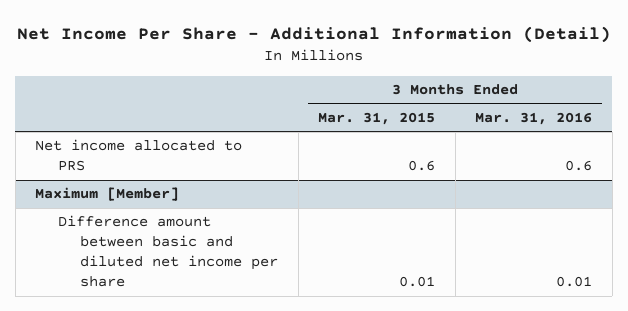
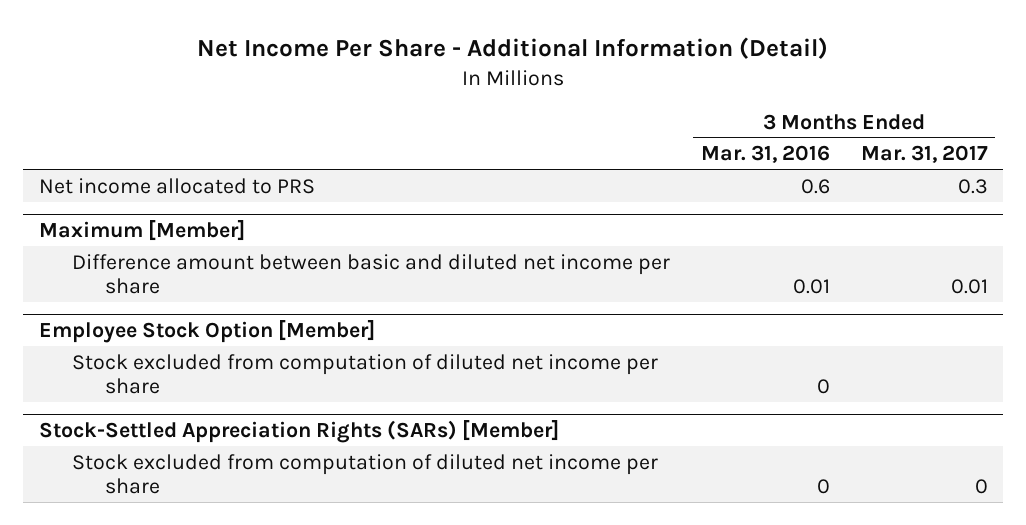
- | 3 Months Ended Mar. 31, 2015 | 3 Months Ended Mar. 31, 2016
+ | 3 Months Ended Mar. 31, 2016 | 3 Months Ended Mar. 31, 2017
+ Employee Stock Option [Member]
+ Stock excluded from computation of diluted net income per share | 0 |
+ Stock-Settled Appreciation Rights (SARs) [Member]
+ Stock excluded from computation of diluted net income per share | 0 | 0

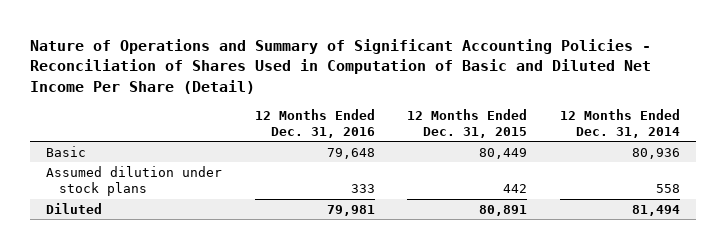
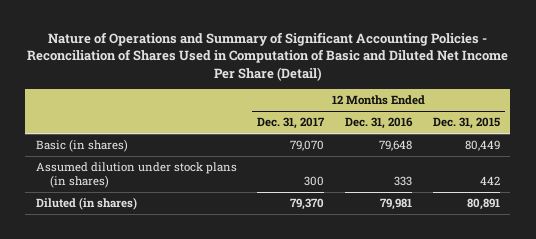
- | 12 Months Ended Dec. 31, 2016 | 12 Months Ended Dec. 31, 2015 | 12 Months Ended Dec. 31, 2014
+ | 12 Months Ended Dec. 31, 2017 | 12 Months Ended Dec. 31, 2016 | 12 Months Ended Dec. 31, 2015
- Basic | 79,648 | 80,449 | 80,936
- Assumed dilution under stock plans | 333 | 442 | 558
- Diluted | 79,981 | 80,891 | 81,494
+ Basic (in shares) | 79,070 | 79,648 | 80,449
+ Assumed dilution under stock plans (in shares) | 300 | 333 | 442
+ Diluted (in shares) | 79,370 | 79,981 | 80,891

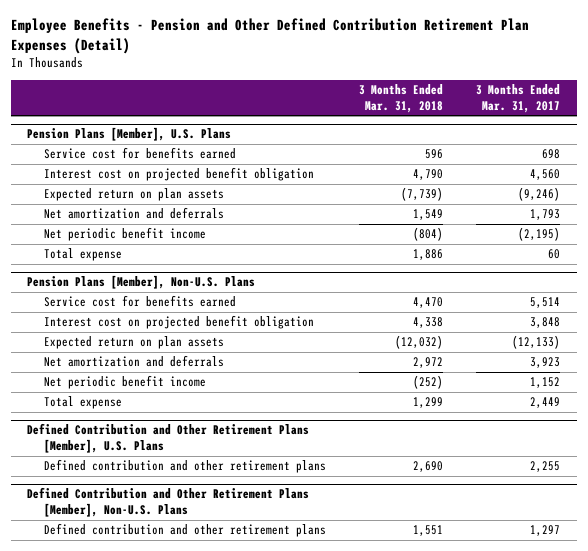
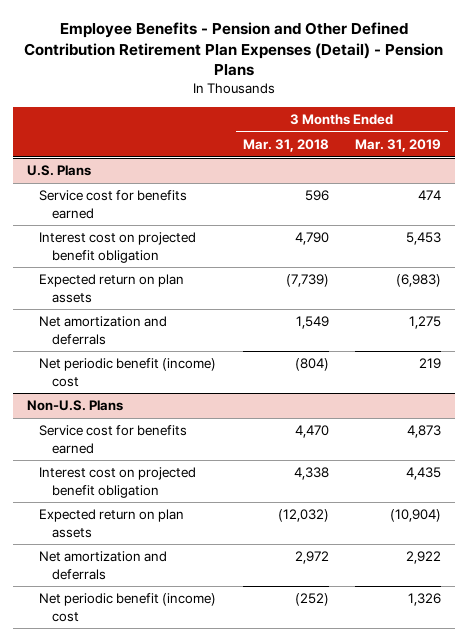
- Employee Benefits - Pension and Other Defined Contribution Retirement Plan Expenses (Detail)
+ Employee Benefits - Pension and Other Defined Contribution Retirement Plan Expenses (Detail) - Pension Plans
- | 3 Months Ended Mar. 31, 2018 | 3 Months Ended Mar. 31, 2017
+ | 3 Months Ended Mar. 31, 2018 | 3 Months Ended Mar. 31, 2019
- Pension Plans [Member], U.S. Plans
+ U.S. Plans
- Net periodic benefit income | (804) | (2,195)
- Total expense | 1,886 | 60
- Pension Plans [Member], Non-U.S. Plans
+ Net periodic benefit (income) cost | (804) | 219
+ Non-U.S. Plans
- Net periodic benefit income | (252) | 1,152
- Total expense | 1,299 | 2,449
- Defined Contribution and Other Retirement Plans [Member], U.S. Plans
- Defined contribution and other retirement plans | 2,690 | 2,255
- Defined Contribution and Other Retirement Plans [Member], Non-U.S. Plans
- Defined contribution and other retirement plans | 1,551 | 1,297
+ Net periodic benefit (income) cost | (252) | 1,326

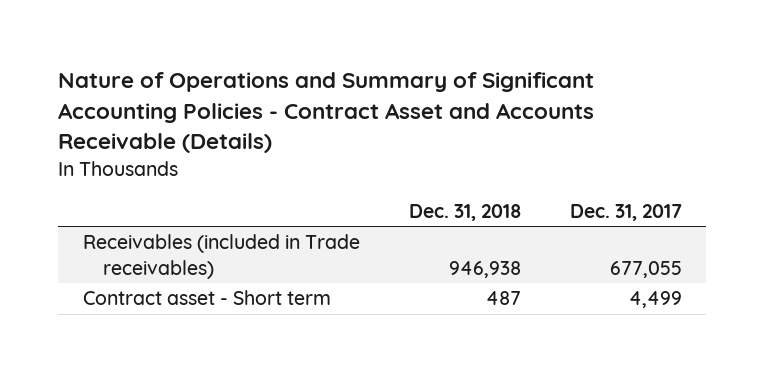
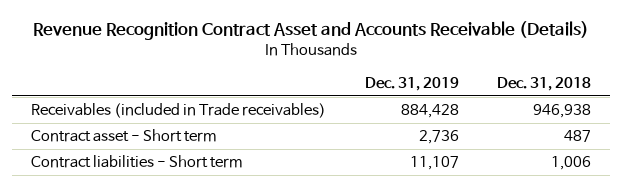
- Nature of Operations and Summary of Significant Accounting Policies - Contract Asset and Accounts Receivable (Details)
+ Revenue Recognition Contract Asset and Accounts Receivable (Details)
- | Dec. 31, 2018 | Dec. 31, 2017
+ | Dec. 31, 2019 | Dec. 31, 2018
+ Contract liabilities - Short term | 11,107 | 1,006

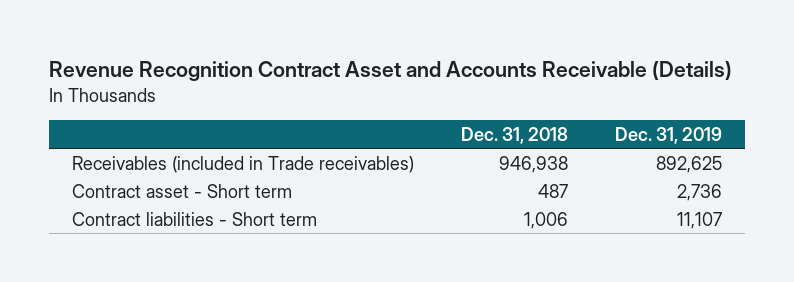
- | Dec. 31, 2019 | Dec. 31, 2018
+ | Dec. 31, 2018 | Dec. 31, 2019
- Receivables (included in Trade receivables) | 884,428 | 946,938
+ Receivables (included in Trade receivables) | 946,938 | 892,625

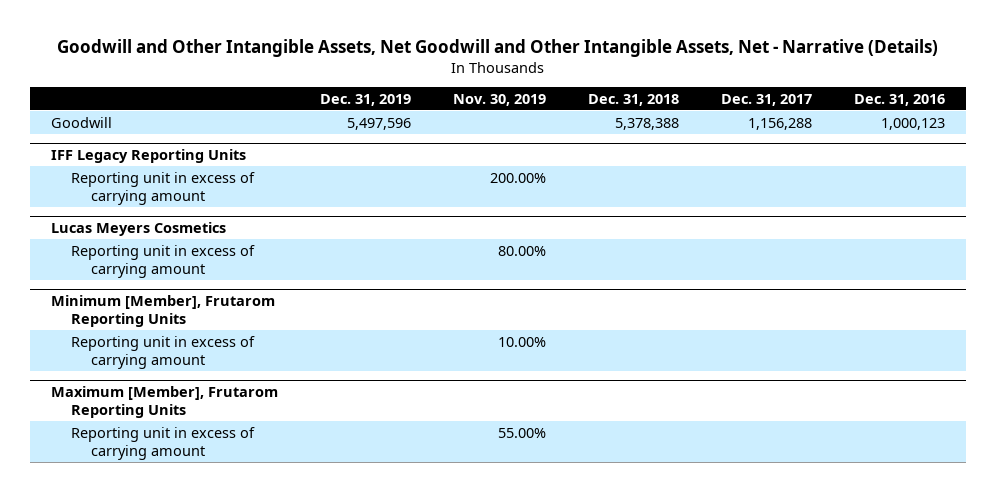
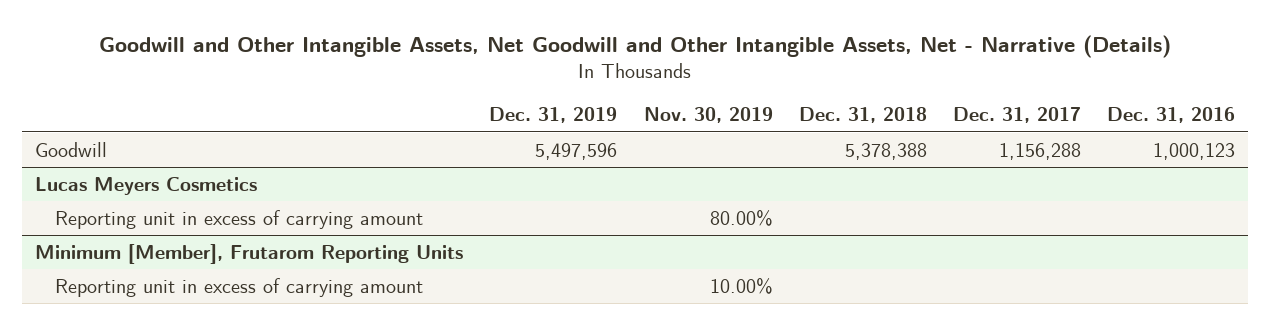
- IFF Legacy Reporting Units
- Reporting unit in excess of carrying amount | | 200.00% | | |
- Maximum [Member], Frutarom Reporting Units
- Reporting unit in excess of carrying amount | | 55.00% | | |

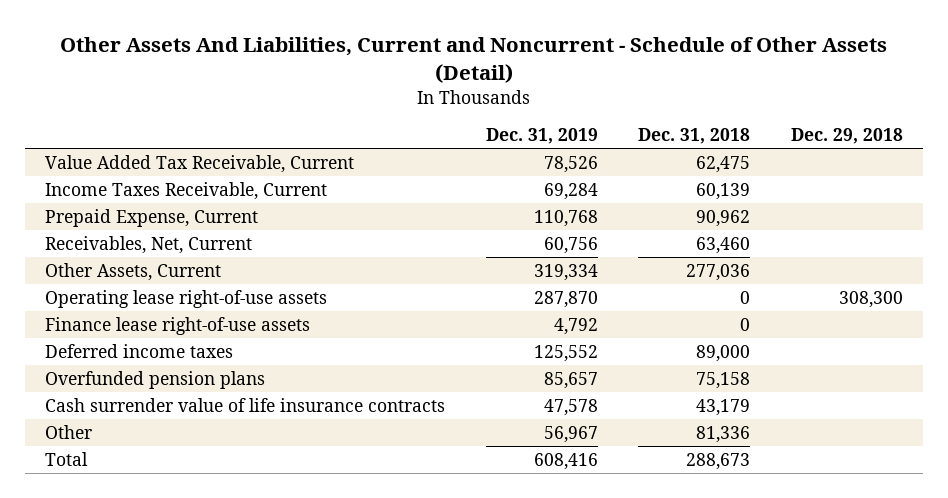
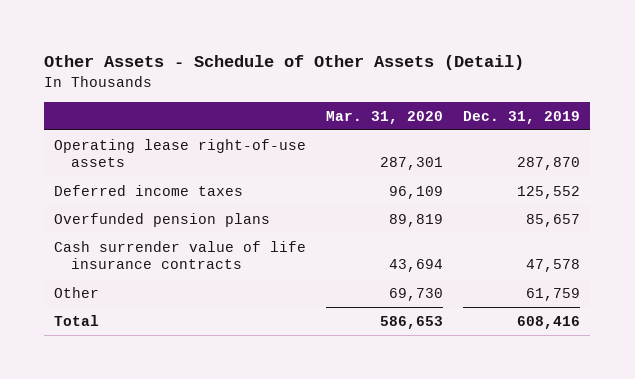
- Other Assets And Liabilities, Current and Noncurrent - Schedule of Other Assets (Detail)
+ Other Assets - Schedule of Other Assets (Detail)
- | Dec. 31, 2019 | Dec. 31, 2018 | Dec. 29, 2018
+ | Mar. 31, 2020 | Dec. 31, 2019
- Value Added Tax Receivable, Current | 78,526 | 62,475 |
- Income Taxes Receivable, Current | 69,284 | 60,139 |
- Prepaid Expense, Current | 110,768 | 90,962 |
- Receivables, Net, Current | 60,756 | 63,460 |
- Other Assets, Current | 319,334 | 277,036 |
- Finance lease right-of-use assets | 4,792 | 0 |
- Other | 56,967 | 81,336 |
+ Other | 69,730 | 61,759

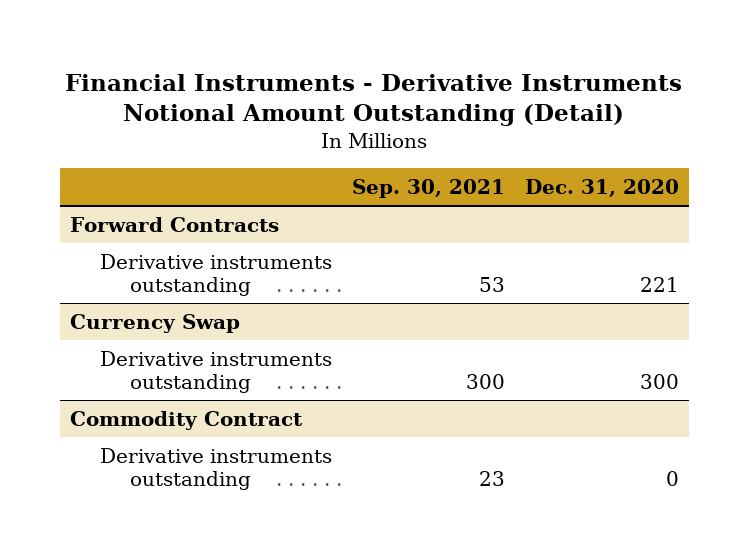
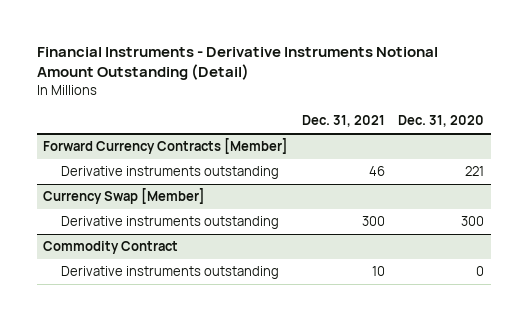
- | Sep. 30, 2021 | Dec. 31, 2020
+ | Dec. 31, 2021 | Dec. 31, 2020
- Forward Contracts
+ Forward Currency Contracts [Member]
- Currency Swap
+ Currency Swap [Member]

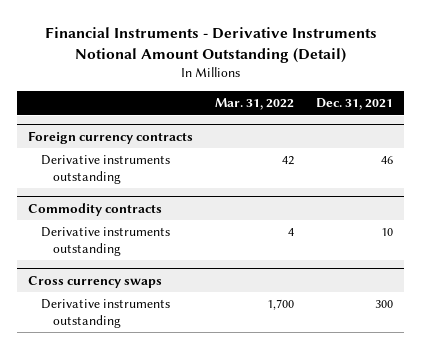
- | Dec. 31, 2021 | Dec. 31, 2020
+ | Mar. 31, 2022 | Dec. 31, 2021
- Forward Currency Contracts [Member]
+ Foreign currency contracts
- Currency Swap [Member]
- Derivative instruments outstanding | 300 | 300
- Commodity Contract
+ Commodity contracts
+ Cross currency swaps
+ Derivative instruments outstanding | 1,700 | 300

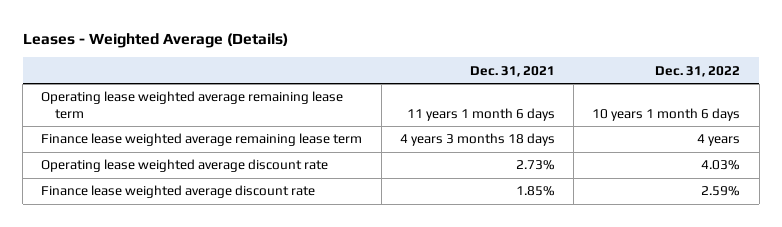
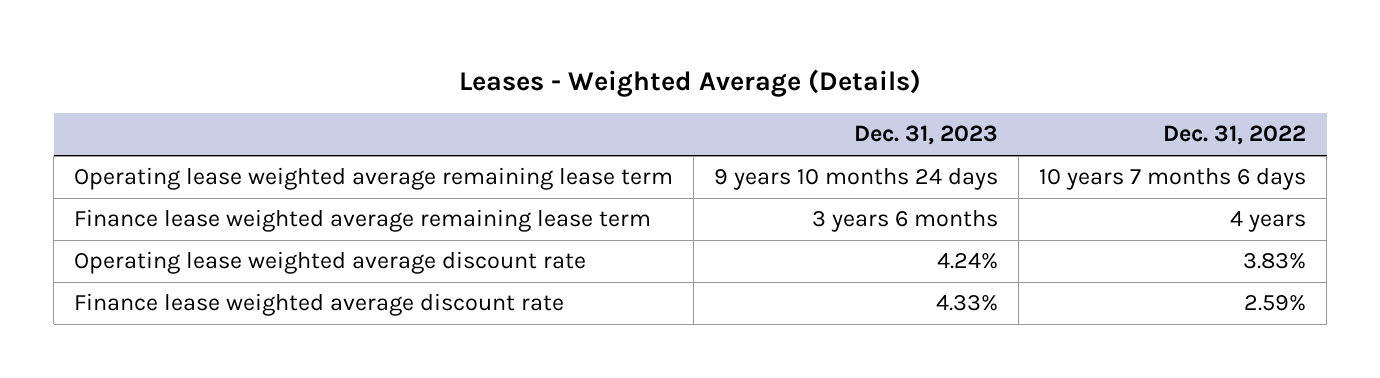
- | Dec. 31, 2021 | Dec. 31, 2022
+ | Dec. 31, 2023 | Dec. 31, 2022
- Operating lease weighted average remaining lease term | 11 years 1 month 6 days | 10 years 1 month 6 days
+ Operating lease weighted average remaining lease term | 9 years 10 months 24 days | 10 years 7 months 6 days
- Operating lease weighted average discount rate | 2.73% | 4.03%
+ Operating lease weighted average discount rate | 4.24% | 3.83%

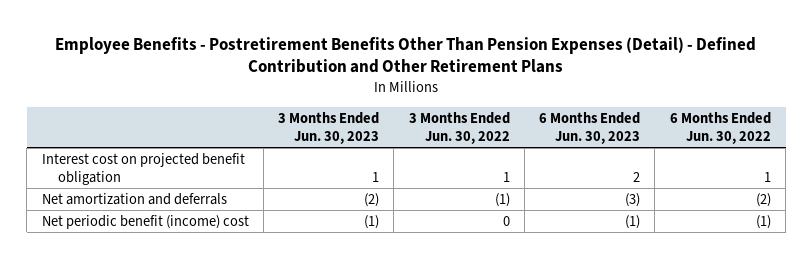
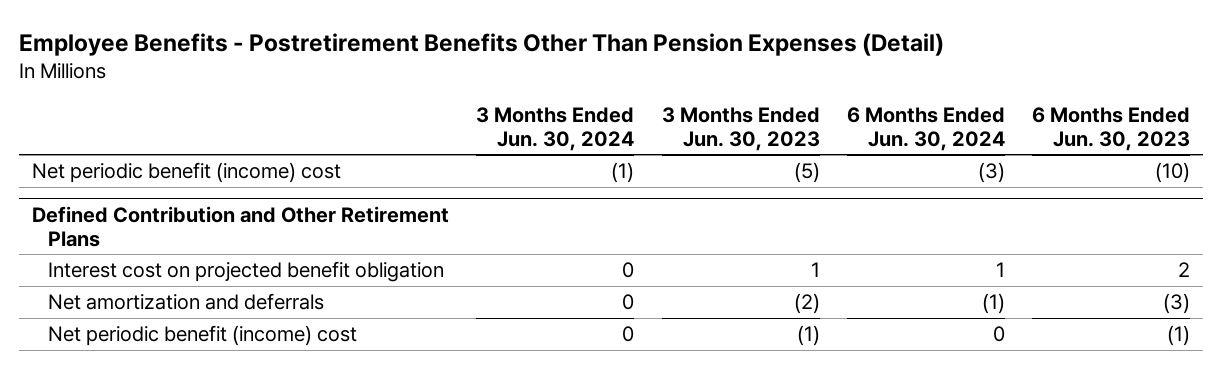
- Employee Benefits - Postretirement Benefits Other Than Pension Expenses (Detail) - Defined Contribution and Other Retirement Plans
+ Employee Benefits - Postretirement Benefits Other Than Pension Expenses (Detail)
- | 3 Months Ended Jun. 30, 2023 | 3 Months Ended Jun. 30, 2022 | 6 Months Ended Jun. 30, 2023 | 6 Months Ended Jun. 30, 2022
+ | 3 Months Ended Jun. 30, 2024 | 3 Months Ended Jun. 30, 2023 | 6 Months Ended Jun. 30, 2024 | 6 Months Ended Jun. 30, 2023
+ Net periodic benefit (income) cost | (1) | (5) | (3) | (10)
+ Defined Contribution and Other Retirement Plans

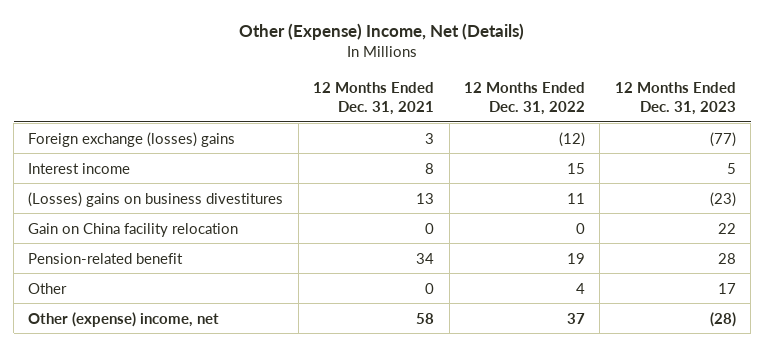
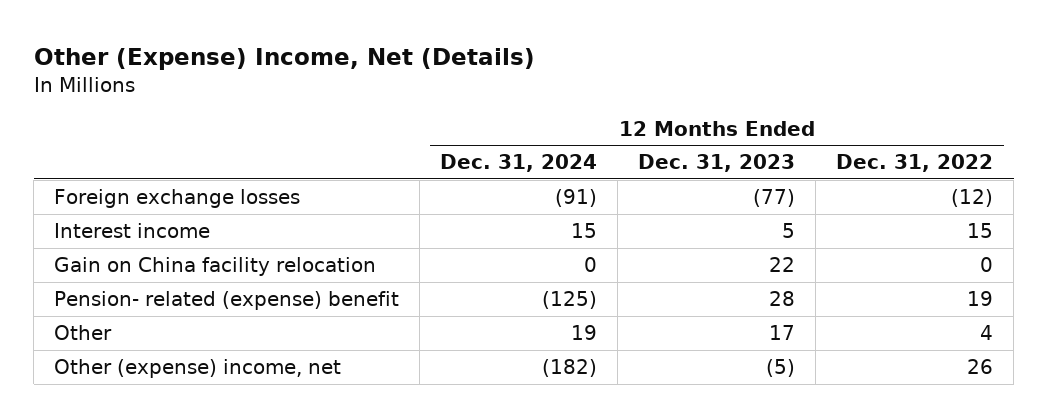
- | 12 Months Ended Dec. 31, 2021 | 12 Months Ended Dec. 31, 2022 | 12 Months Ended Dec. 31, 2023
+ | 12 Months Ended Dec. 31, 2024 | 12 Months Ended Dec. 31, 2023 | 12 Months Ended Dec. 31, 2022
- Foreign exchange (losses) gains | 3 | (12) | (77)
+ Foreign exchange losses | (91) | (77) | (12)
- (Losses) gains on business divestitures | 13 | 11 | (23)
- Pension-related benefit | 34 | 19 | 28
+ Pension- related (expense) benefit | (125) | 28 | 19
- Other (expense) income, net | 58 | 37 | (28)
+ Other (expense) income, net | (182) | (5) | 26

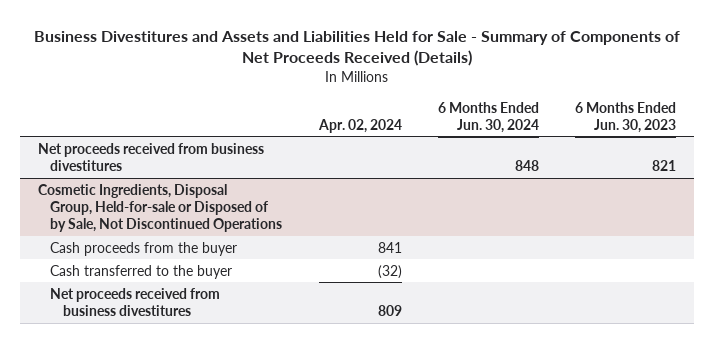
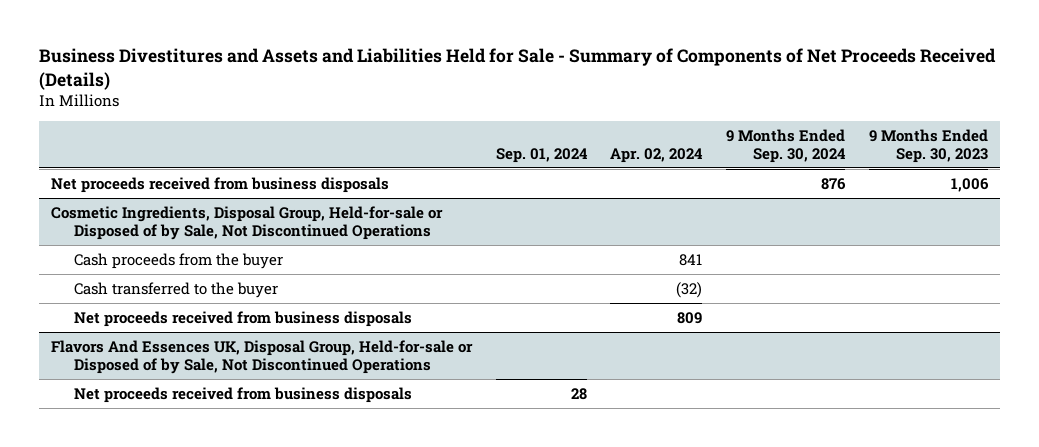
- | Apr. 02, 2024 | 6 Months Ended Jun. 30, 2024 | 6 Months Ended Jun. 30, 2023
+ | Sep. 01, 2024 | Apr. 02, 2024 | 9 Months Ended Sep. 30, 2024 | 9 Months Ended Sep. 30, 2023
- Net proceeds received from business divestitures | | 848 | 821
+ Net proceeds received from business disposals | | | 876 | 1,006
@ Cosmetic Ingredients, Disposal Group, Held-for-sale or Disposed of by Sale, Not Discontinued Operations
- Net proceeds received from business divestitures | 809 | |
+ Net proceeds received from business disposals | | 809 | |
+ Flavors And Essences UK, Disposal Group, Held-for-sale or Disposed of by Sale, Not Discontinued Operations
+ Net proceeds received from business disposals | 28 | | |

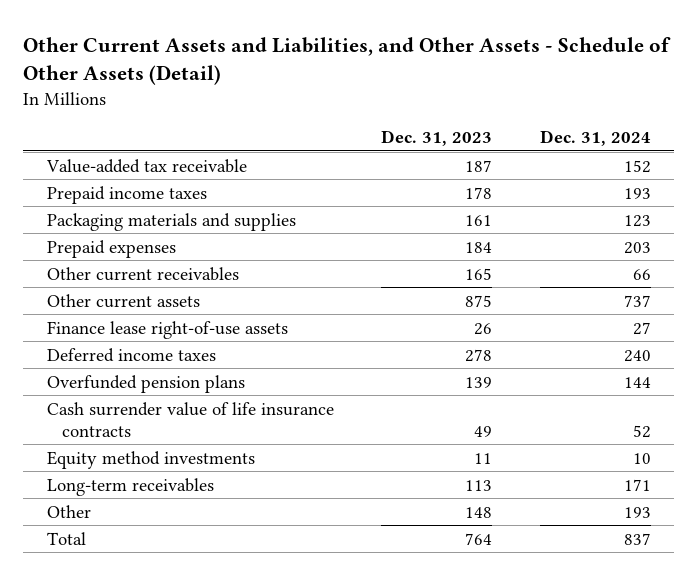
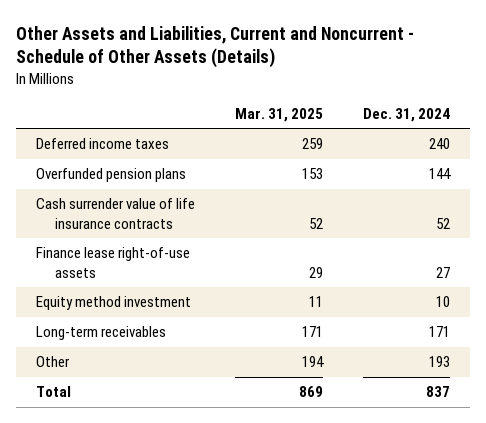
- Other Current Assets and Liabilities, and Other Assets - Schedule of Other Assets (Detail)
+ Other Assets and Liabilities, Current and Noncurrent - Schedule of Other Assets (Details)
- | Dec. 31, 2023 | Dec. 31, 2024
+ | Mar. 31, 2025 | Dec. 31, 2024
- Value-added tax receivable | 187 | 152
- Prepaid income taxes | 178 | 193
- Packaging materials and supplies | 161 | 123
- Prepaid expenses | 184 | 203
- Other current receivables | 165 | 66
- Other current assets | 875 | 737
- Equity method investments | 11 | 10
moved down: Finance lease right-of-use assets | 29 | 27
+ Equity method investment | 11 | 10

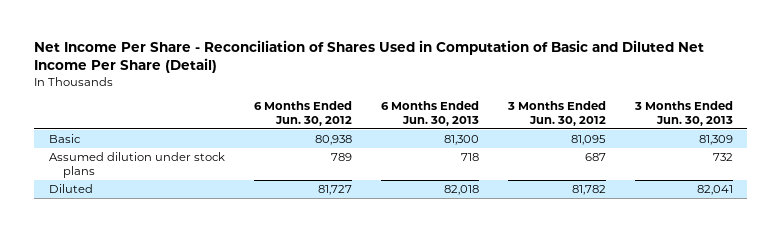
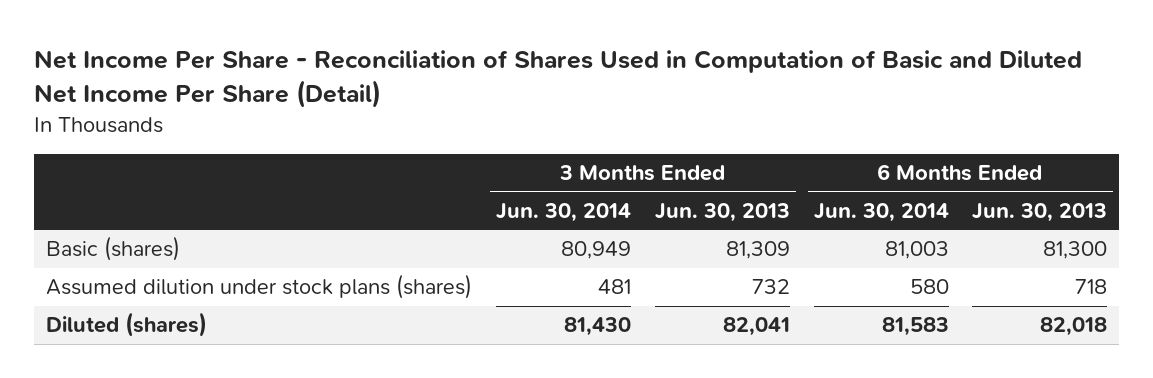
- | 6 Months Ended Jun. 30, 2012 | 6 Months Ended Jun. 30, 2013 | 3 Months Ended Jun. 30, 2012 | 3 Months Ended Jun. 30, 2013
+ | 3 Months Ended Jun. 30, 2014 | 3 Months Ended Jun. 30, 2013 | 6 Months Ended Jun. 30, 2014 | 6 Months Ended Jun. 30, 2013
- Basic | 80,938 | 81,300 | 81,095 | 81,309
- Assumed dilution under stock plans | 789 | 718 | 687 | 732
- Diluted | 81,727 | 82,018 | 81,782 | 82,041
+ Basic (shares) | 80,949 | 81,309 | 81,003 | 81,300
+ Assumed dilution under stock plans (shares) | 481 | 732 | 580 | 718
+ Diluted (shares) | 81,430 | 82,041 | 81,583 | 82,018

